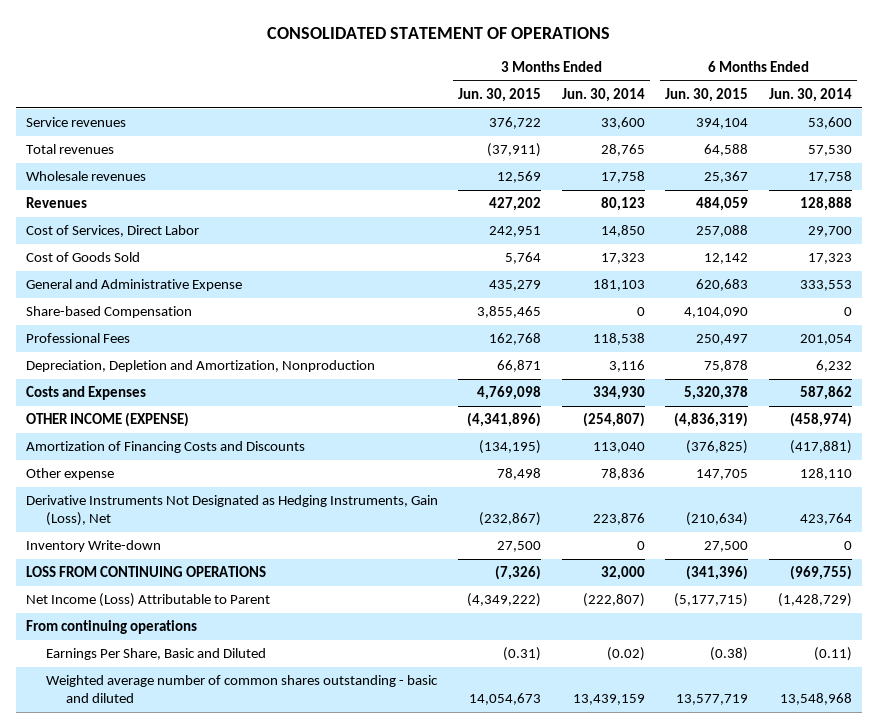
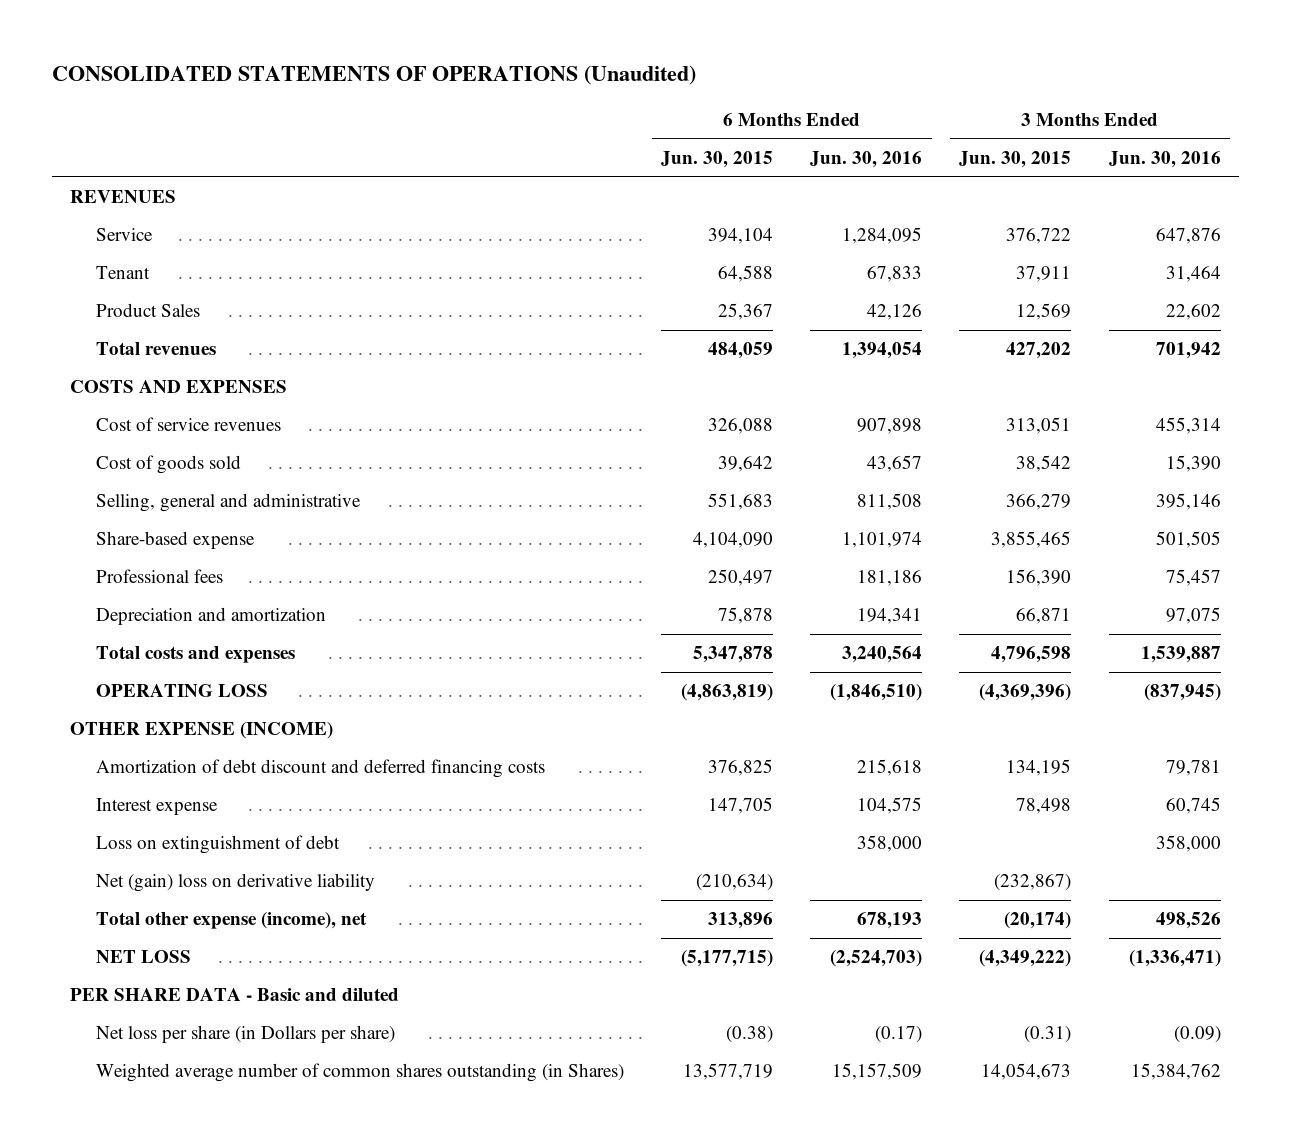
- CONSOLIDATED STATEMENT OF OPERATIONS
+ CONSOLIDATED STATEMENTS OF OPERATIONS (Unaudited)
- | 3 Months Ended Jun. 30, 2015 | 3 Months Ended Jun. 30, 2014 | 6 Months Ended Jun. 30, 2015 | 6 Months Ended Jun. 30, 2014
+ | 6 Months Ended Jun. 30, 2015 | 6 Months Ended Jun. 30, 2016 | 3 Months Ended Jun. 30, 2015 | 3 Months Ended Jun. 30, 2016
- Service revenues | 376,722 | 33,600 | 394,104 | 53,600
- Total revenues | (37,911) | 28,765 | 64,588 | 57,530
- Wholesale revenues | 12,569 | 17,758 | 25,367 | 17,758
- Revenues | 427,202 | 80,123 | 484,059 | 128,888
- Cost of Services, Direct Labor | 242,951 | 14,850 | 257,088 | 29,700
- Cost of Goods Sold | 5,764 | 17,323 | 12,142 | 17,323
- General and Administrative Expense | 435,279 | 181,103 | 620,683 | 333,553
- Share-based Compensation | 3,855,465 | 0 | 4,104,090 | 0
- Professional Fees | 162,768 | 118,538 | 250,497 | 201,054
- Depreciation, Depletion and Amortization, Nonproduction | 66,871 | 3,116 | 75,878 | 6,232
- Costs and Expenses | 4,769,098 | 334,930 | 5,320,378 | 587,862
- OTHER INCOME (EXPENSE) | (4,341,896) | (254,807) | (4,836,319) | (458,974)
- Amortization of Financing Costs and Discounts | (134,195) | 113,040 | (376,825) | (417,881)
- Other expense | 78,498 | 78,836 | 147,705 | 128,110
- Derivative Instruments Not Designated as Hedging Instruments, Gain (Loss), Net | (232,867) | 223,876 | (210,634) | 423,764
- Inventory Write-down | 27,500 | 0 | 27,500 | 0
- LOSS FROM CONTINUING OPERATIONS | (7,326) | 32,000 | (341,396) | (969,755)
- Net Income (Loss) Attributable to Parent | (4,349,222) | (222,807) | (5,177,715) | (1,428,729)
- From continuing operations
- Earnings Per Share, Basic and Diluted | (0.31) | (0.02) | (0.38) | (0.11)
- Weighted average number of common shares outstanding - basic and diluted | 14,054,673 | 13,439,159 | 13,577,719 | 13,548,968
+ REVENUES
+ Service | 394,104 | 1,284,095 | 376,722 | 647,876
+ Tenant | 64,588 | 67,833 | 37,911 | 31,464
+ Product Sales | 25,367 | 42,126 | 12,569 | 22,602
+ Total revenues | 484,059 | 1,394,054 | 427,202 | 701,942
+ COSTS AND EXPENSES
+ Cost of service revenues | 326,088 | 907,898 | 313,051 | 455,314
+ Cost of goods sold | 39,642 | 43,657 | 38,542 | 15,390
+ Selling, general and administrative | 551,683 | 811,508 | 366,279 | 395,146
+ Share-based expense | 4,104,090 | 1,101,974 | 3,855,465 | 501,505
+ Professional fees | 250,497 | 181,186 | 156,390 | 75,457
+ Depreciation and amortization | 75,878 | 194,341 | 66,871 | 97,075
+ Total costs and expenses | 5,347,878 | 3,240,564 | 4,796,598 | 1,539,887
+ OPERATING LOSS | (4,863,819) | (1,846,510) | (4,369,396) | (837,945)
+ OTHER EXPENSE (INCOME)
+ Amortization of debt discount and deferred financing costs | 376,825 | 215,618 | 134,195 | 79,781
+ Interest expense | 147,705 | 104,575 | 78,498 | 60,745
+ Loss on extinguishment of debt | | 358,000 | | 358,000
+ Net (gain) loss on derivative liability | (210,634) | | (232,867) |
+ Total other expense (income), net | 313,896 | 678,193 | (20,174) | 498,526
+ NET LOSS | (5,177,715) | (2,524,703) | (4,349,222) | (1,336,471)
+ PER SHARE DATA - Basic and diluted
+ Net loss per share (in Dollars per share) | (0.38) | (0.17) | (0.31) | (0.09)
+ Weighted average number of common shares outstanding (in Shares) | 13,577,719 | 15,157,509 | 14,054,673 | 15,384,762

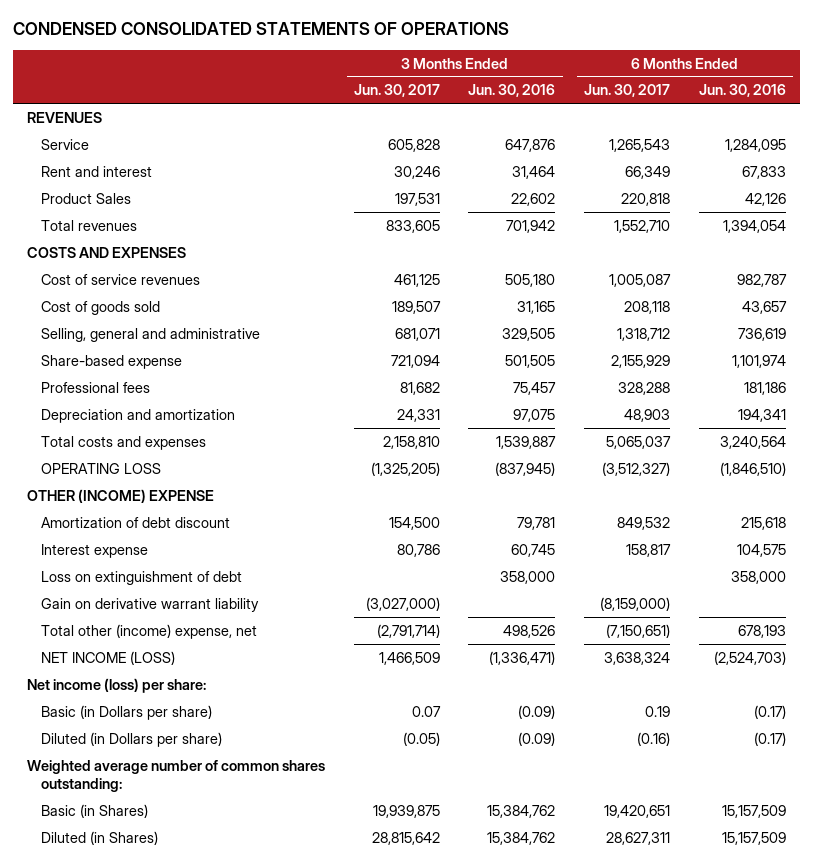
- CONSOLIDATED STATEMENTS OF OPERATIONS (Unaudited)
+ CONDENSED CONSOLIDATED STATEMENTS OF OPERATIONS
- | 6 Months Ended Jun. 30, 2015 | 6 Months Ended Jun. 30, 2016 | 3 Months Ended Jun. 30, 2015 | 3 Months Ended Jun. 30, 2016
+ | 3 Months Ended Jun. 30, 2017 | 3 Months Ended Jun. 30, 2016 | 6 Months Ended Jun. 30, 2017 | 6 Months Ended Jun. 30, 2016
- Tenant | 64,588 | 67,833 | 37,911 | 31,464
+ Rent and interest | 30,246 | 31,464 | 66,349 | 67,833
- Cost of service revenues | 326,088 | 907,898 | 313,051 | 455,314
- Cost of goods sold | 39,642 | 43,657 | 38,542 | 15,390
- Selling, general and administrative | 551,683 | 811,508 | 366,279 | 395,146
+ Cost of service revenues | 461,125 | 505,180 | 1,005,087 | 982,787
+ Cost of goods sold | 189,507 | 31,165 | 208,118 | 43,657
+ Selling, general and administrative | 681,071 | 329,505 | 1,318,712 | 736,619
- OTHER EXPENSE (INCOME)
- Amortization of debt discount and deferred financing costs | 376,825 | 215,618 | 134,195 | 79,781
+ OTHER (INCOME) EXPENSE
+ Amortization of debt discount | 154,500 | 79,781 | 849,532 | 215,618
- Net (gain) loss on derivative liability | (210,634) | | (232,867) |
- Total other expense (income), net | 313,896 | 678,193 | (20,174) | 498,526
- NET LOSS | (5,177,715) | (2,524,703) | (4,349,222) | (1,336,471)
- PER SHARE DATA - Basic and diluted
- Net loss per share (in Dollars per share) | (0.38) | (0.17) | (0.31) | (0.09)
- Weighted average number of common shares outstanding (in Shares) | 13,577,719 | 15,157,509 | 14,054,673 | 15,384,762
+ Gain on derivative warrant liability | (3,027,000) | | (8,159,000) |
+ Total other (income) expense, net | (2,791,714) | 498,526 | (7,150,651) | 678,193
+ NET INCOME (LOSS) | 1,466,509 | (1,336,471) | 3,638,324 | (2,524,703)
+ Net income (loss) per share:
+ Basic (in Dollars per share) | 0.07 | (0.09) | 0.19 | (0.17)
+ Diluted (in Dollars per share) | (0.05) | (0.09) | (0.16) | (0.17)
+ Weighted average number of common shares outstanding:
+ Basic (in Shares) | 19,939,875 | 15,384,762 | 19,420,651 | 15,157,509
+ Diluted (in Shares) | 28,815,642 | 15,384,762 | 28,627,311 | 15,157,509

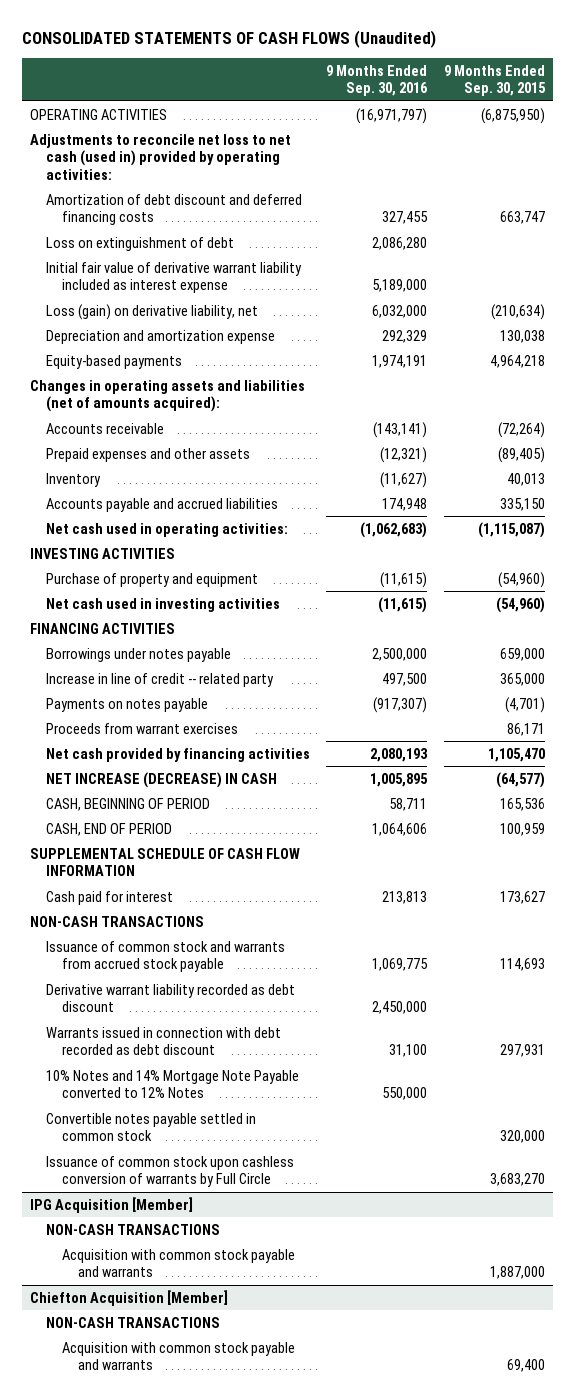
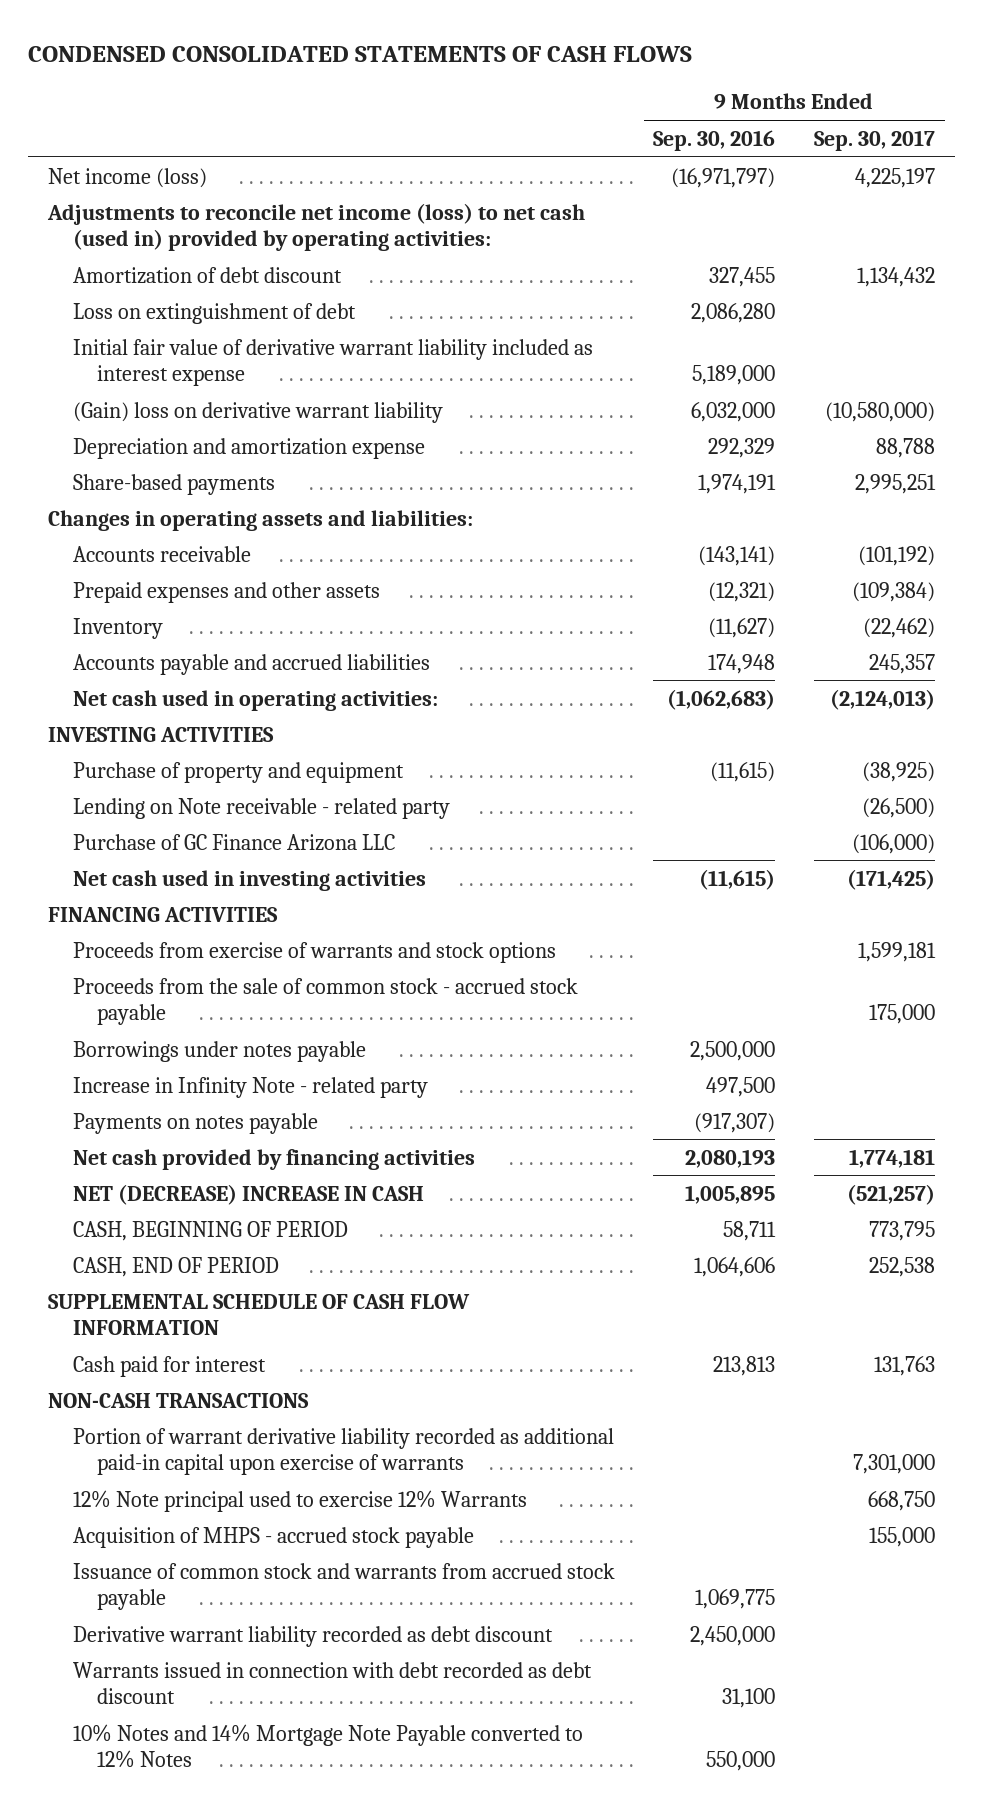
- CONSOLIDATED STATEMENTS OF CASH FLOWS (Unaudited)
+ CONDENSED CONSOLIDATED STATEMENTS OF CASH FLOWS
- | 9 Months Ended Sep. 30, 2016 | 9 Months Ended Sep. 30, 2015
+ | 9 Months Ended Sep. 30, 2016 | 9 Months Ended Sep. 30, 2017
- OPERATING ACTIVITIES | (16,971,797) | (6,875,950)
- Adjustments to reconcile net loss to net cash (used in) provided by operating activities:
- Amortization of debt discount and deferred financing costs | 327,455 | 663,747
+ Net income (loss) | (16,971,797) | 4,225,197
+ Adjustments to reconcile net income (loss) to net cash (used in) provided by operating activities:
+ Amortization of debt discount | 327,455 | 1,134,432
- Loss (gain) on derivative liability, net | 6,032,000 | (210,634)
+ (Gain) loss on derivative warrant liability | 6,032,000 | (10,580,000)
- Equity-based payments | 1,974,191 | 4,964,218
- Changes in operating assets and liabilities (net of amounts acquired):
+ Share-based payments | 1,974,191 | 2,995,251
+ Changes in operating assets and liabilities:
+ Lending on Note receivable - related party | | (26,500)
+ Purchase of GC Finance Arizona LLC | | (106,000)
+ Proceeds from exercise of warrants and stock options | | 1,599,181
+ Proceeds from the sale of common stock - accrued stock payable | | 175,000
- Increase in line of credit -- related party | 497,500 | 365,000
+ Increase in Infinity Note - related party | 497,500 |
- Proceeds from warrant exercises | | 86,171
- NET INCREASE (DECREASE) IN CASH | 1,005,895 | (64,577)
+ NET (DECREASE) INCREASE IN CASH | 1,005,895 | (521,257)
+ Portion of warrant derivative liability recorded as additional paid-in capital upon exercise of warrants | | 7,301,000
+ 12% Note principal used to exercise 12% Warrants | | 668,750
+ Acquisition of MHPS - accrued stock payable | | 155,000
- Convertible notes payable settled in common stock | | 320,000
- Issuance of common stock upon cashless conversion of warrants by Full Circle | | 3,683,270
- IPG Acquisition [Member]
- NON-CASH TRANSACTIONS
- Acquisition with common stock payable and warrants | | 1,887,000
- Chiefton Acquisition [Member]
- NON-CASH TRANSACTIONS
- Acquisition with common stock payable and warrants | | 69,400

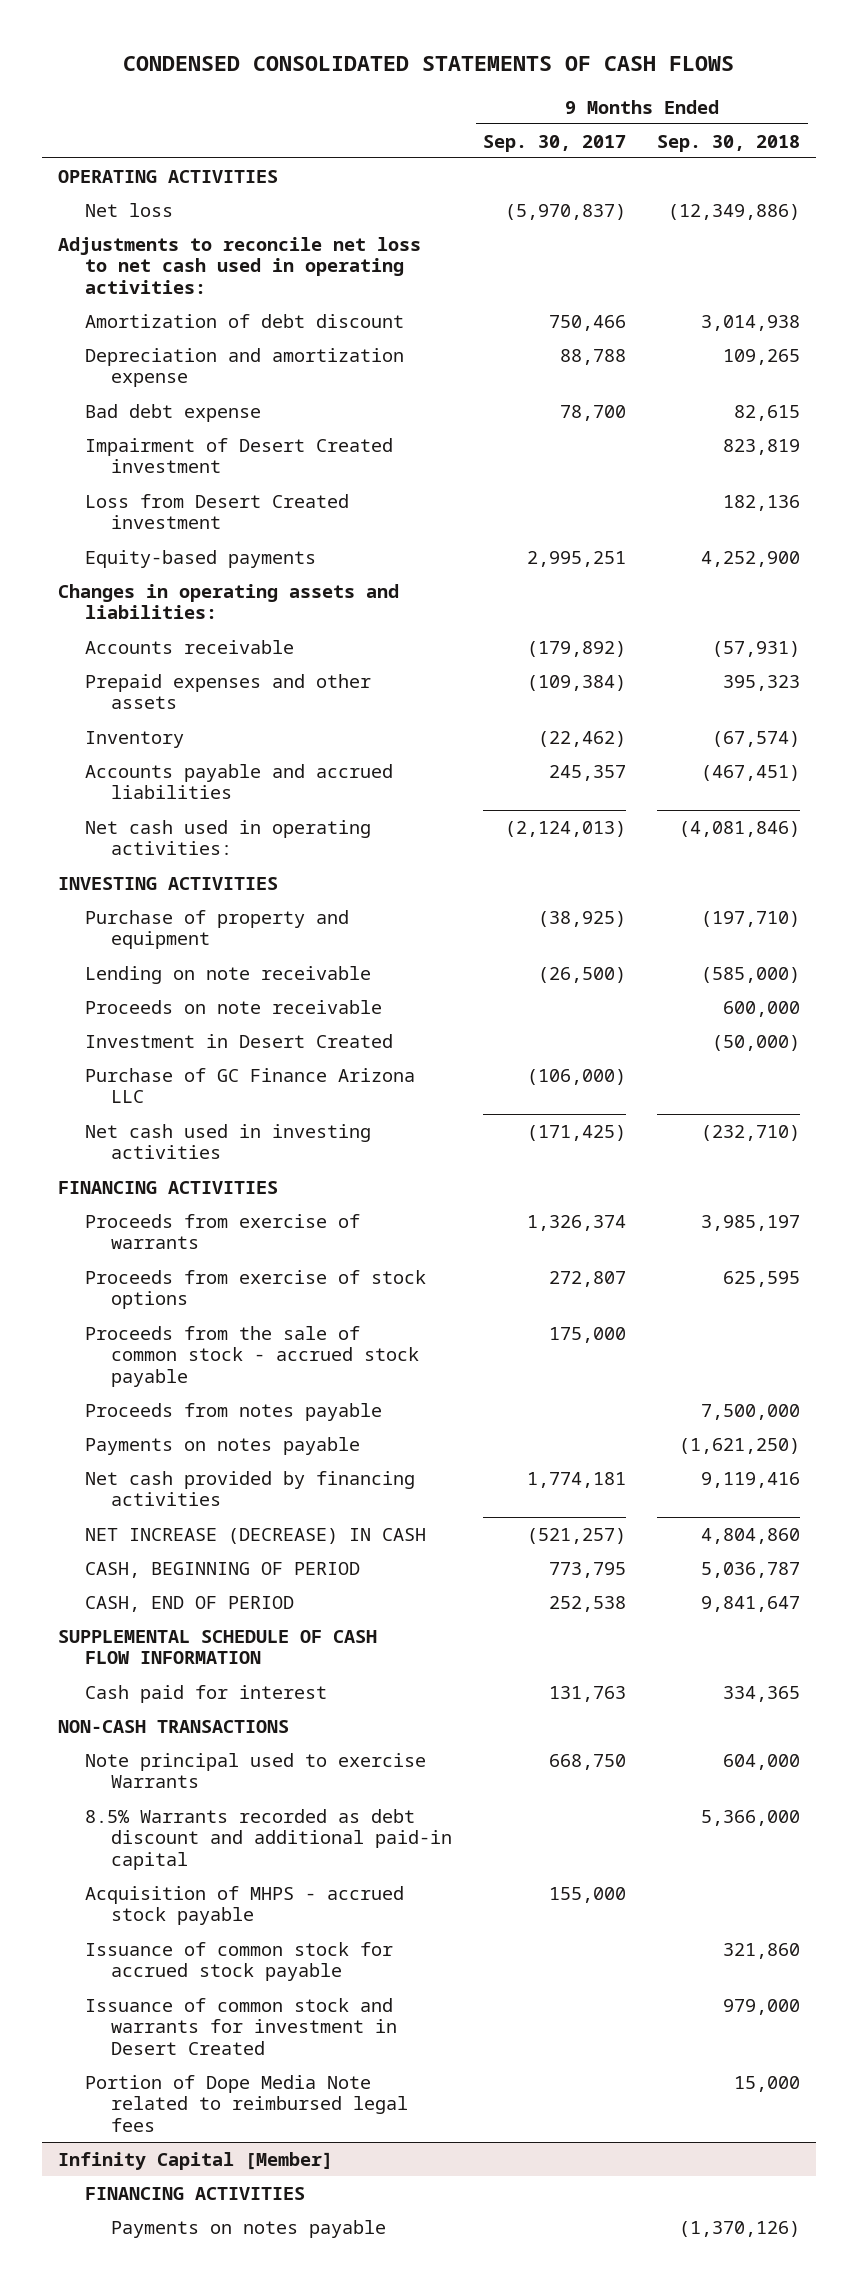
- | 9 Months Ended Sep. 30, 2016 | 9 Months Ended Sep. 30, 2017
+ | 9 Months Ended Sep. 30, 2017 | 9 Months Ended Sep. 30, 2018
- Net income (loss) | (16,971,797) | 4,225,197
- Adjustments to reconcile net income (loss) to net cash (used in) provided by operating activities:
- Amortization of debt discount | 327,455 | 1,134,432
- Loss on extinguishment of debt | 2,086,280 |
- Initial fair value of derivative warrant liability included as interest expense | 5,189,000 |
- (Gain) loss on derivative warrant liability | 6,032,000 | (10,580,000)
+ OPERATING ACTIVITIES
+ Net loss | (5,970,837) | (12,349,886)
+ Adjustments to reconcile net loss to net cash used in operating activities:
+ Amortization of debt discount | 750,466 | 3,014,938
- Share-based payments | 1,974,191 | 2,995,251
+ Bad debt expense | 78,700 | 82,615
+ Impairment of Desert Created investment | | 823,819
+ Loss from Desert Created investment | | 182,136
+ Equity-based payments | 2,995,251 | 4,252,900
- Accounts receivable | (143,141) | (101,192)
+ Accounts receivable | (179,892) | (57,931)
- Lending on Note receivable - related party | | (26,500)
+ Lending on note receivable | (26,500) | (585,000)
+ Proceeds on note receivable | | 600,000
+ Investment in Desert Created | | (50,000)
- Proceeds from exercise of warrants and stock options | | 1,599,181
+ Proceeds from exercise of warrants | 1,326,374 | 3,985,197
+ Proceeds from exercise of stock options | 272,807 | 625,595
- Borrowings under notes payable | 2,500,000 |
- Increase in Infinity Note - related party | 497,500 |
+ Proceeds from notes payable | | 7,500,000
- NET (DECREASE) INCREASE IN CASH | 1,005,895 | (521,257)
+ NET INCREASE (DECREASE) IN CASH | (521,257) | 4,804,860
- Portion of warrant derivative liability recorded as additional paid-in capital upon exercise of warrants | | 7,301,000
- 12% Note principal used to exercise 12% Warrants | | 668,750
+ Note principal used to exercise Warrants | 668,750 | 604,000
+ 8.5% Warrants recorded as debt discount and additional paid-in capital | | 5,366,000
- Issuance of common stock and warrants from accrued stock payable | 1,069,775 |
- Derivative warrant liability recorded as debt discount | 2,450,000 |
- Warrants issued in connection with debt recorded as debt discount | 31,100 |
- 10% Notes and 14% Mortgage Note Payable converted to 12% Notes | 550,000 |
+ Issuance of common stock for accrued stock payable | | 321,860
+ Issuance of common stock and warrants for investment in Desert Created | | 979,000
+ Portion of Dope Media Note related to reimbursed legal fees | | 15,000
+ Infinity Capital [Member]
+ FINANCING ACTIVITIES
+ Payments on notes payable | | (1,370,126)

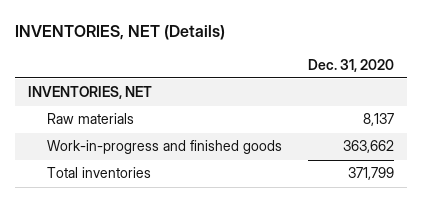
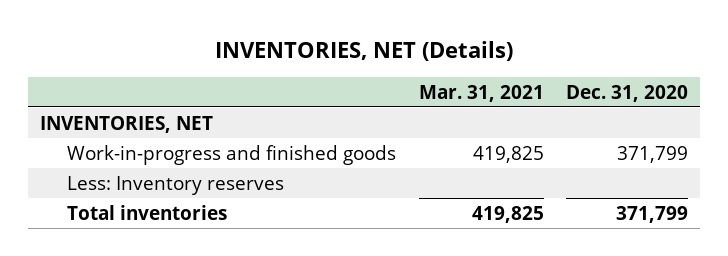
- | Dec. 31, 2020
+ | Mar. 31, 2021 | Dec. 31, 2020
- Raw materials | 8,137
- Work-in-progress and finished goods | 363,662
+ Work-in-progress and finished goods | 419,825 | 371,799
+ Less: Inventory reserves

